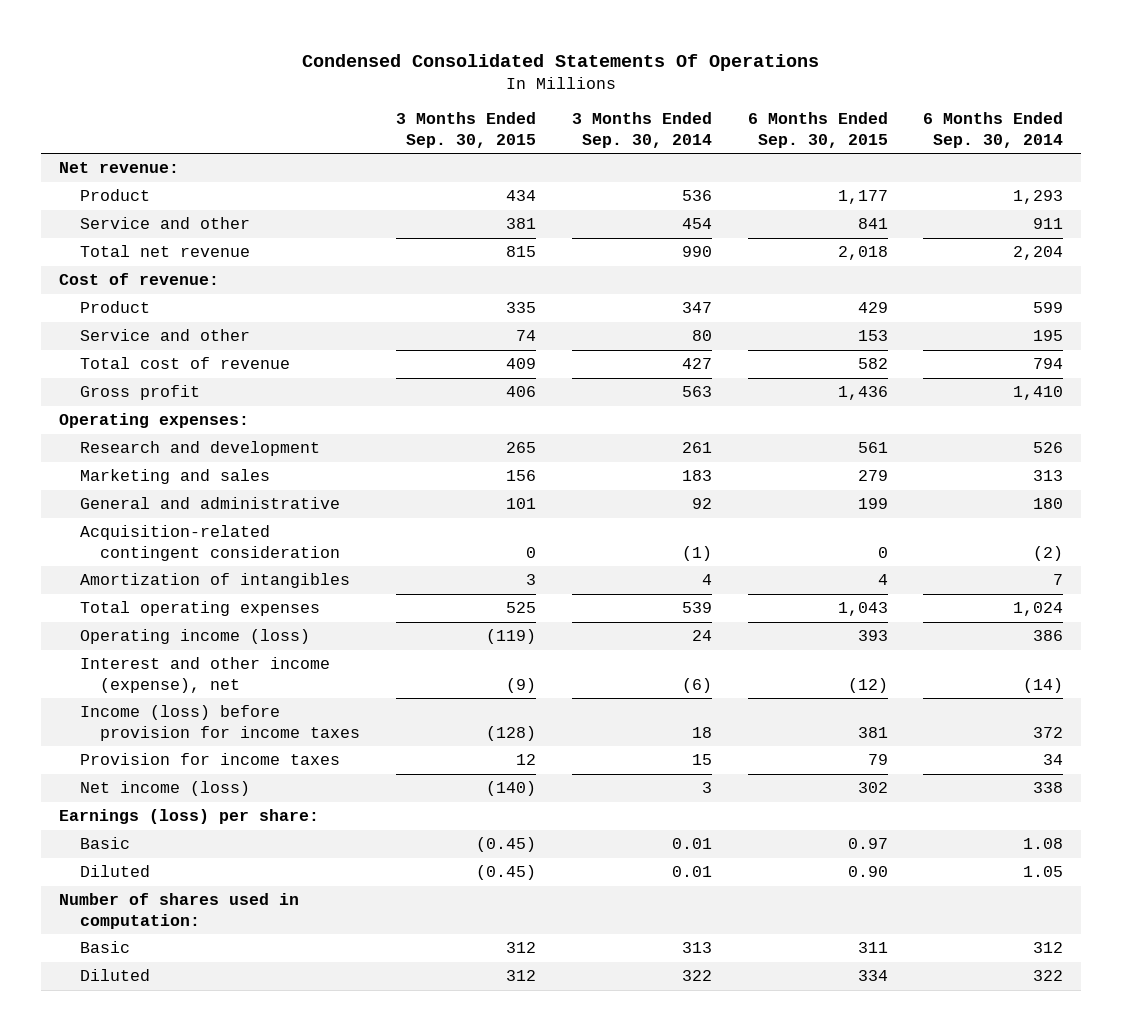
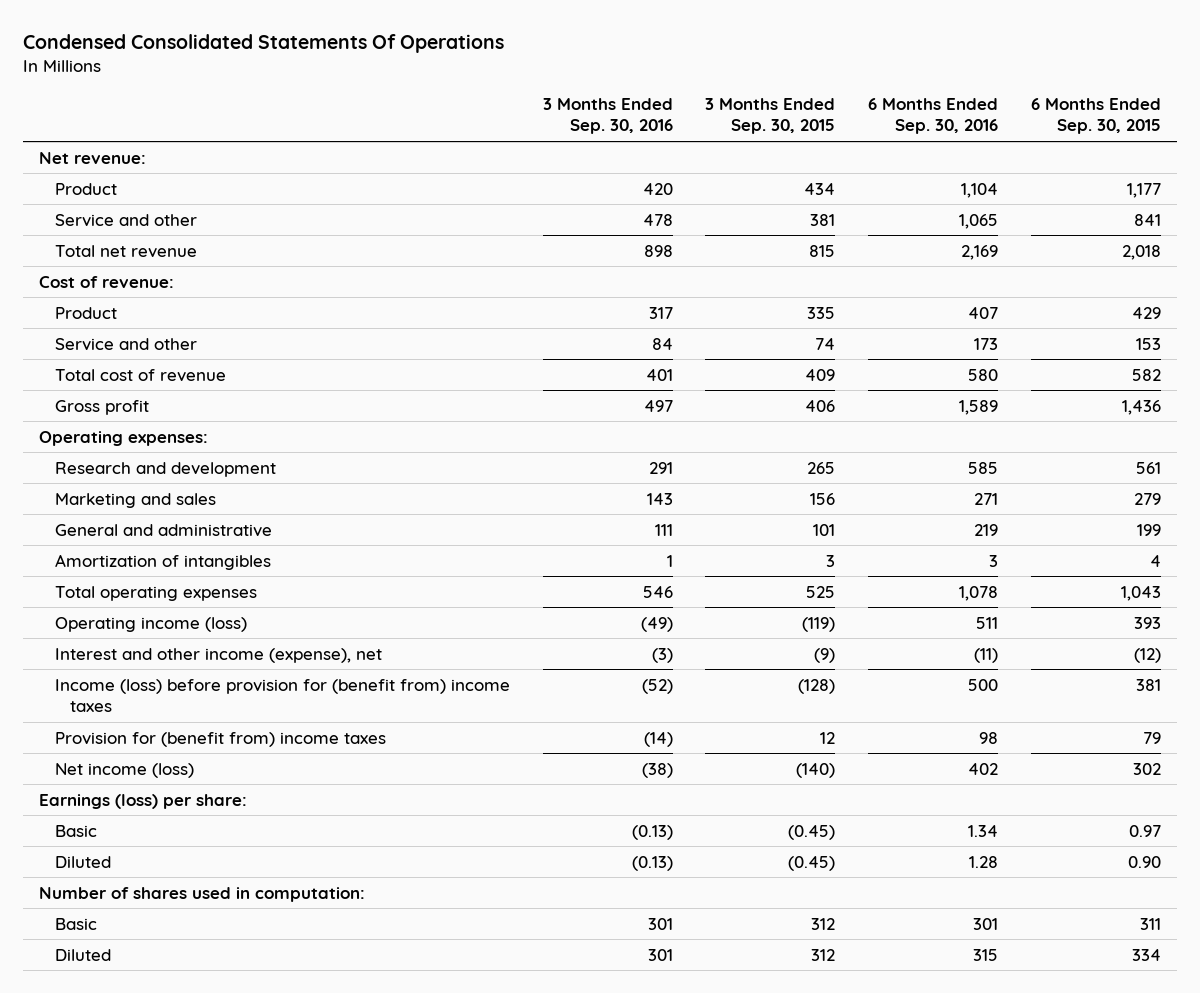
- | 3 Months Ended Sep. 30, 2015 | 3 Months Ended Sep. 30, 2014 | 6 Months Ended Sep. 30, 2015 | 6 Months Ended Sep. 30, 2014
+ | 3 Months Ended Sep. 30, 2016 | 3 Months Ended Sep. 30, 2015 | 6 Months Ended Sep. 30, 2016 | 6 Months Ended Sep. 30, 2015
- Acquisition-related contingent consideration | 0 | (1) | 0 | (2)
- Income (loss) before provision for income taxes | (128) | 18 | 381 | 372
- Provision for income taxes | 12 | 15 | 79 | 34
+ Income (loss) before provision for (benefit from) income taxes | (52) | (128) | 500 | 381
+ Provision for (benefit from) income taxes | (14) | 12 | 98 | 79

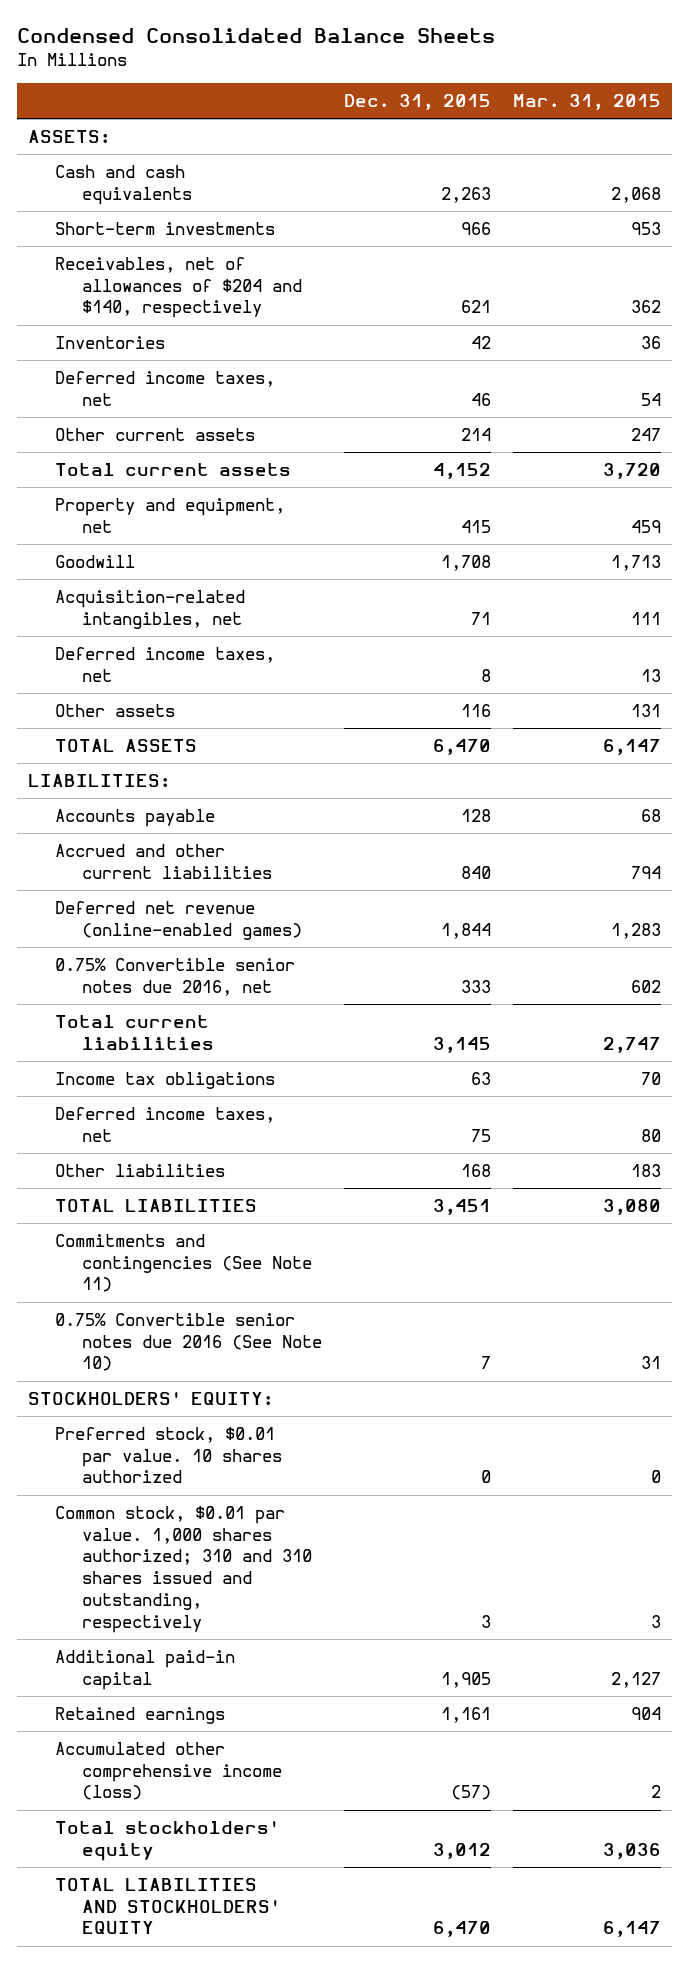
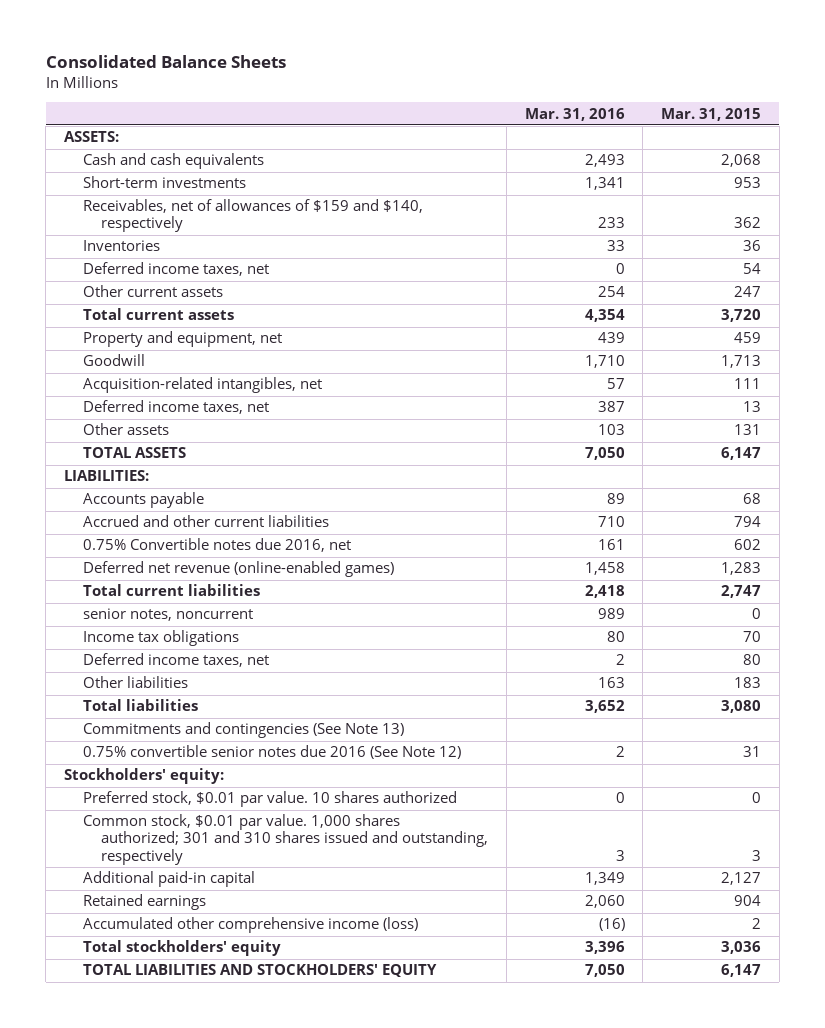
- Condensed Consolidated Balance Sheets
+ Consolidated Balance Sheets
- | Dec. 31, 2015 | Mar. 31, 2015
+ | Mar. 31, 2016 | Mar. 31, 2015
- Receivables, net of allowances of $204 and $140, respectively | 621 | 362
+ Receivables, net of allowances of $159 and $140, respectively | 233 | 362
+ 0.75% Convertible notes due 2016, net | 161 | 602
- 0.75% Convertible senior notes due 2016, net | 333 | 602
+ senior notes, noncurrent | 989 | 0
- TOTAL LIABILITIES | 3,451 | 3,080
- Commitments and contingencies (See Note 11)
- 0.75% Convertible senior notes due 2016 (See Note 10) | 7 | 31
- STOCKHOLDERS' EQUITY:
+ Total liabilities | 3,652 | 3,080
+ Commitments and contingencies (See Note 13)
+ 0.75% convertible senior notes due 2016 (See Note 12) | 2 | 31
+ Stockholders' equity:
- Common stock, $0.01 par value. 1,000 shares authorized; 310 and 310 shares issued and outstanding, respectively | 3 | 3
+ Common stock, $0.01 par value. 1,000 shares authorized; 301 and 310 shares issued and outstanding, respectively | 3 | 3

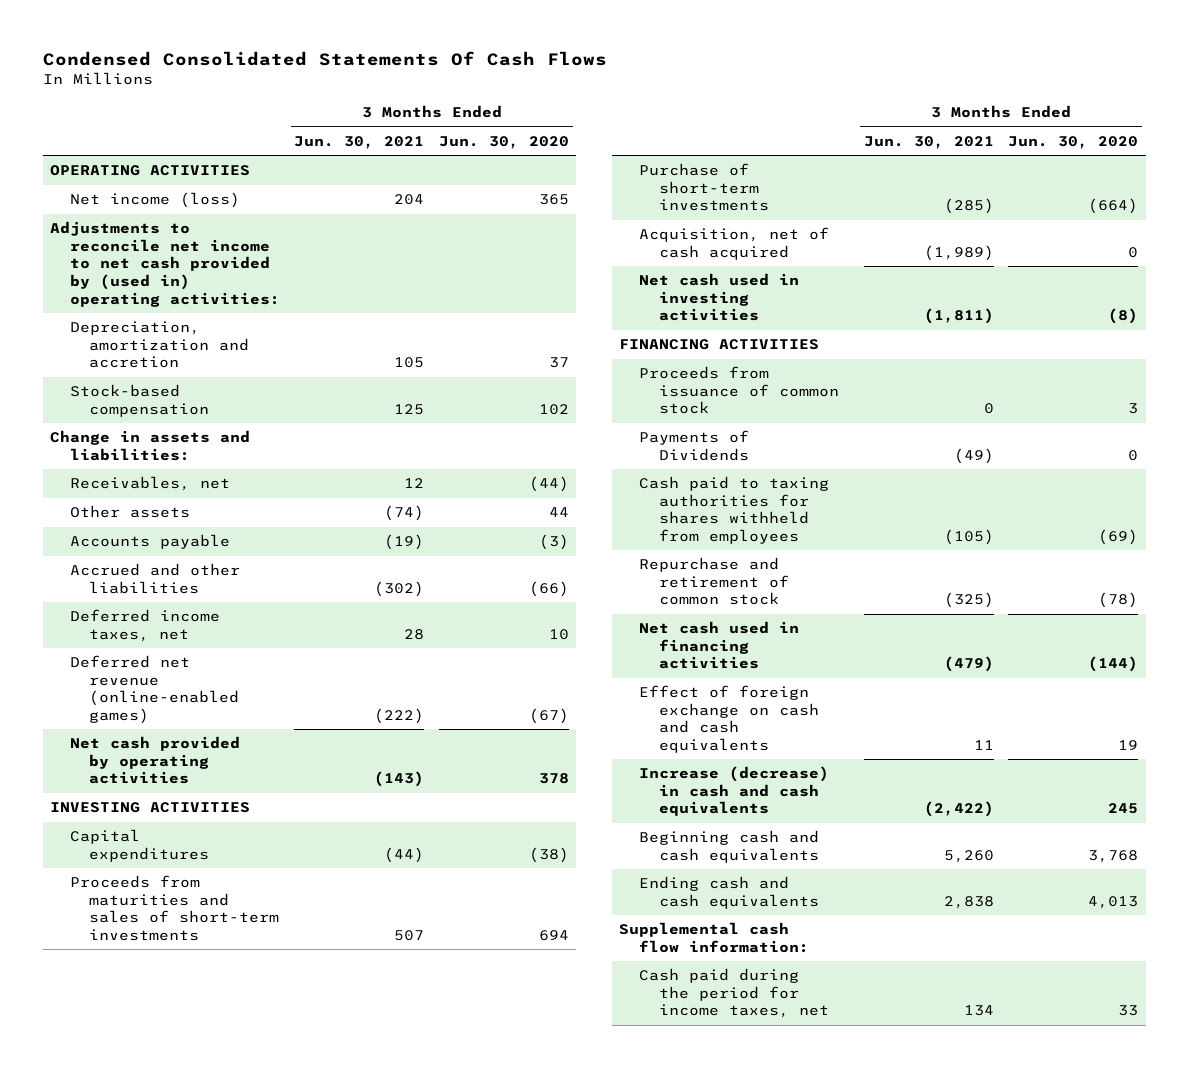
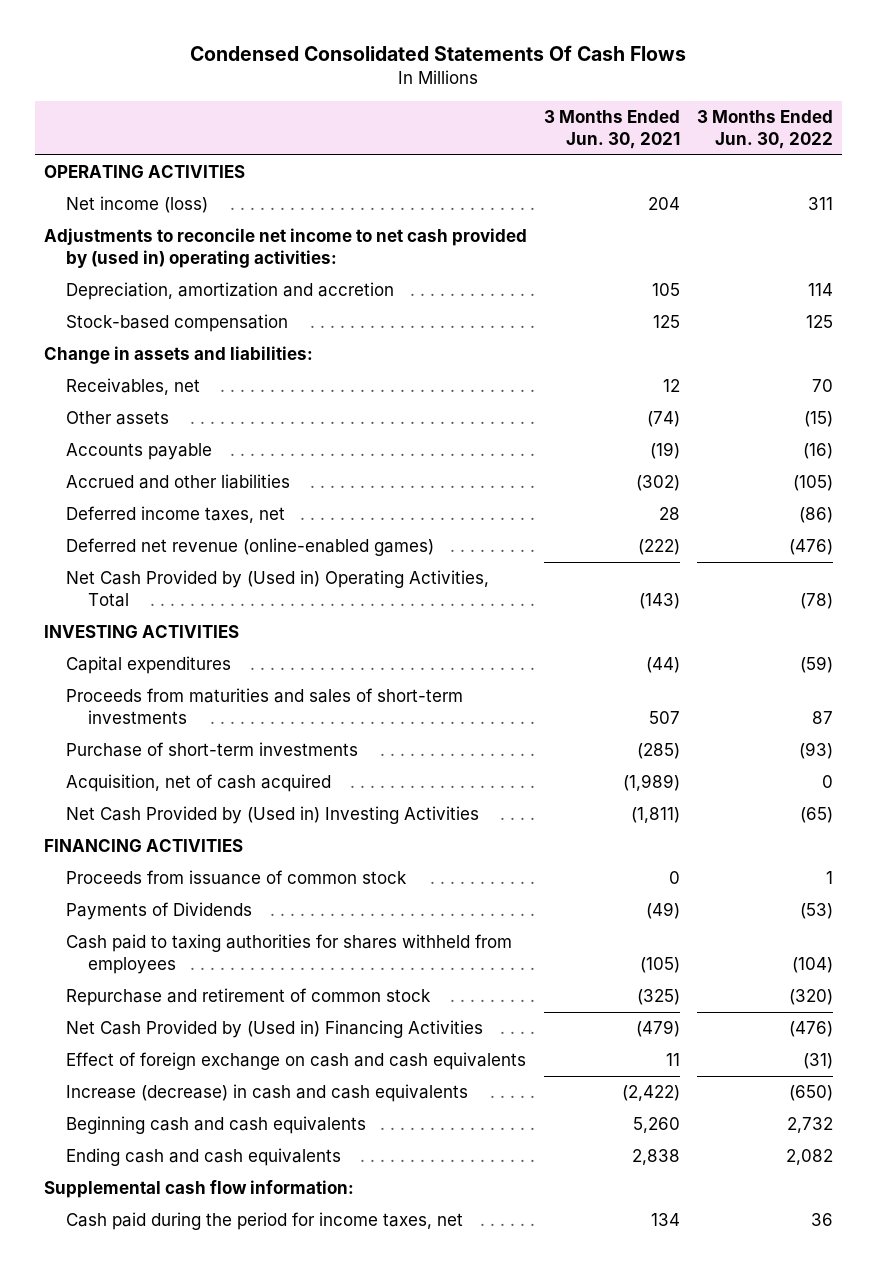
- | 3 Months Ended Jun. 30, 2021 | 3 Months Ended Jun. 30, 2020
+ | 3 Months Ended Jun. 30, 2021 | 3 Months Ended Jun. 30, 2022
- Net cash provided by operating activities | (143) | 378
+ Net Cash Provided by (Used in) Operating Activities, Total | (143) | (78)
- Net cash used in investing activities | (1,811) | (8)
+ Net Cash Provided by (Used in) Investing Activities | (1,811) | (65)
- Net cash used in financing activities | (479) | (144)
+ Net Cash Provided by (Used in) Financing Activities | (479) | (476)

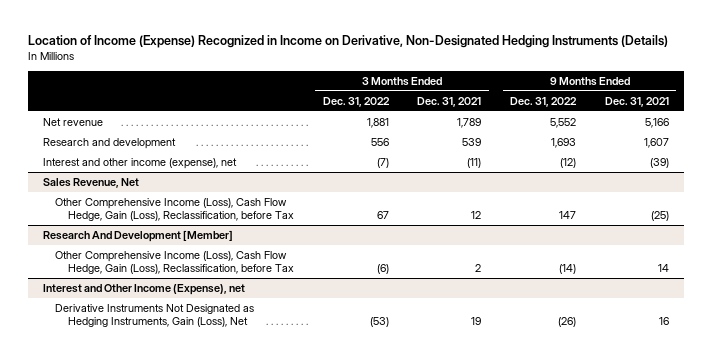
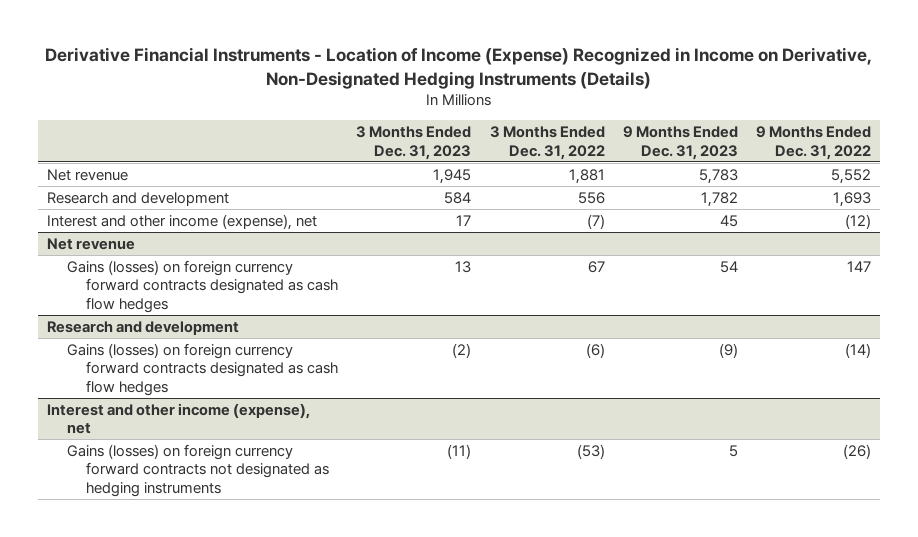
- Location of Income (Expense) Recognized in Income on Derivative, Non-Designated Hedging Instruments (Details)
+ Derivative Financial Instruments - Location of Income (Expense) Recognized in Income on Derivative, Non-Designated Hedging Instruments (Details)
- | 3 Months Ended Dec. 31, 2022 | 3 Months Ended Dec. 31, 2021 | 9 Months Ended Dec. 31, 2022 | 9 Months Ended Dec. 31, 2021
+ | 3 Months Ended Dec. 31, 2023 | 3 Months Ended Dec. 31, 2022 | 9 Months Ended Dec. 31, 2023 | 9 Months Ended Dec. 31, 2022
- Sales Revenue, Net
- Other Comprehensive Income (Loss), Cash Flow Hedge, Gain (Loss), Reclassification, before Tax | 67 | 12 | 147 | (25)
- Research And Development [Member]
- Other Comprehensive Income (Loss), Cash Flow Hedge, Gain (Loss), Reclassification, before Tax | (6) | 2 | (14) | 14
- Interest and Other Income (Expense), net
- Derivative Instruments Not Designated as Hedging Instruments, Gain (Loss), Net | (53) | 19 | (26) | 16
+ Net revenue
+ Gains (losses) on foreign currency forward contracts designated as cash flow hedges | 13 | 67 | 54 | 147
+ Research and development
+ Gains (losses) on foreign currency forward contracts designated as cash flow hedges | (2) | (6) | (9) | (14)
+ Interest and other income (expense), net
+ Gains (losses) on foreign currency forward contracts not designated as hedging instruments | (11) | (53) | 5 | (26)

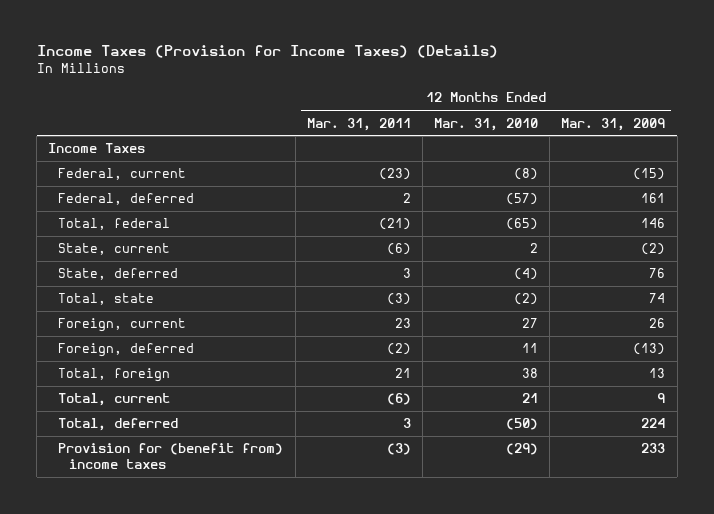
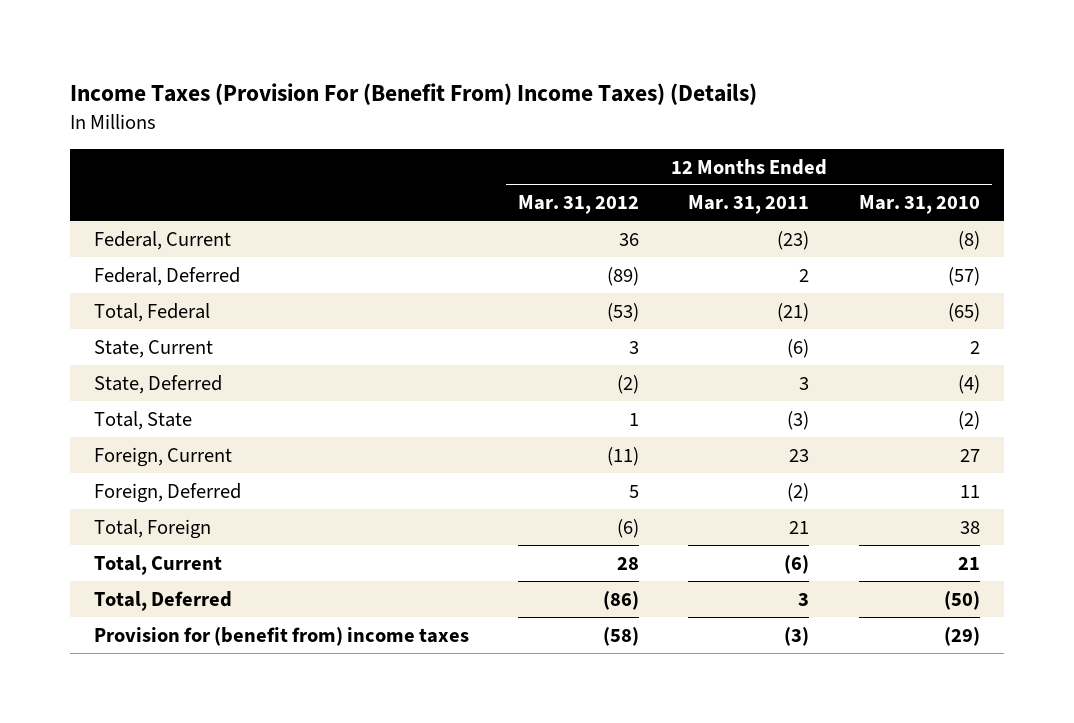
- Income Taxes (Provision for Income Taxes) (Details)
+ Income Taxes (Provision For (Benefit From) Income Taxes) (Details)
- | 12 Months Ended Mar. 31, 2011 | 12 Months Ended Mar. 31, 2010 | 12 Months Ended Mar. 31, 2009
+ | 12 Months Ended Mar. 31, 2012 | 12 Months Ended Mar. 31, 2011 | 12 Months Ended Mar. 31, 2010
- Income Taxes
- Federal, current | (23) | (8) | (15)
- Federal, deferred | 2 | (57) | 161
- Total, federal | (21) | (65) | 146
- State, current | (6) | 2 | (2)
- State, deferred | 3 | (4) | 76
- Total, state | (3) | (2) | 74
- Foreign, current | 23 | 27 | 26
- Foreign, deferred | (2) | 11 | (13)
- Total, foreign | 21 | 38 | 13
- Total, current | (6) | 21 | 9
- Total, deferred | 3 | (50) | 224
+ Federal, Current | 36 | (23) | (8)
+ Federal, Deferred | (89) | 2 | (57)
+ Total, Federal | (53) | (21) | (65)
+ State, Current | 3 | (6) | 2
+ State, Deferred | (2) | 3 | (4)
+ Total, State | 1 | (3) | (2)
+ Foreign, Current | (11) | 23 | 27
+ Foreign, Deferred | 5 | (2) | 11
+ Total, Foreign | (6) | 21 | 38
+ Total, Current | 28 | (6) | 21
+ Total, Deferred | (86) | 3 | (50)

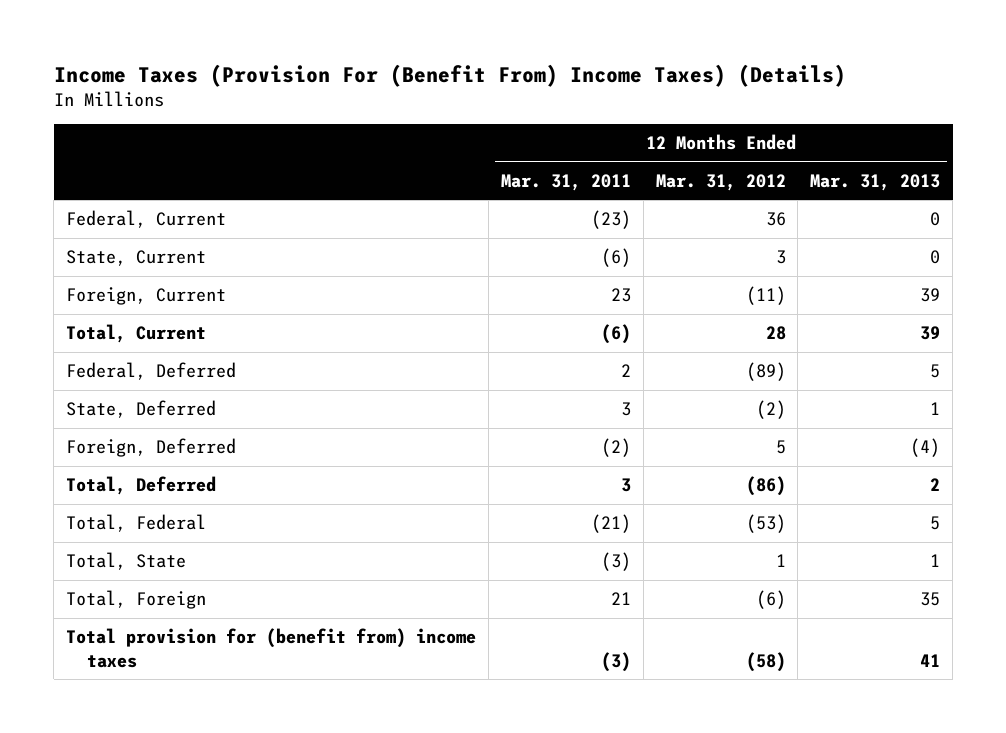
- | 12 Months Ended Mar. 31, 2012 | 12 Months Ended Mar. 31, 2011 | 12 Months Ended Mar. 31, 2010
+ | 12 Months Ended Mar. 31, 2011 | 12 Months Ended Mar. 31, 2012 | 12 Months Ended Mar. 31, 2013
moved down: Federal, Deferred | 2 | (89) | 5
moved down: State, Deferred | 3 | (2) | 1
moved down: Foreign, Deferred | (2) | 5 | (4)
- Provision for (benefit from) income taxes | (58) | (3) | (29)
moved down: Total, Federal | (21) | (53) | 5
moved down: Total, State | (3) | 1 | 1
moved down: Total, Foreign | 21 | (6) | 35
+ Total provision for (benefit from) income taxes | (3) | (58) | 41

